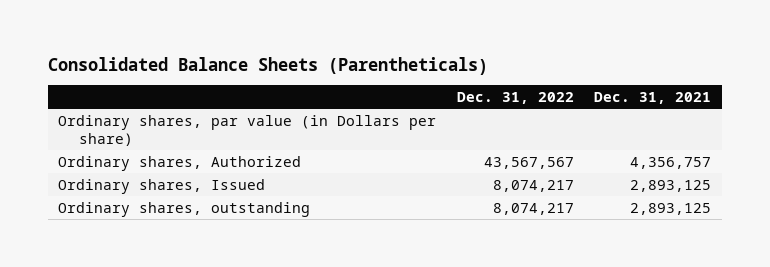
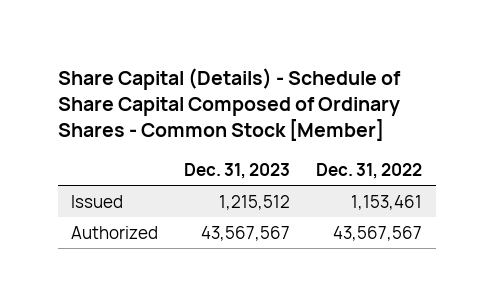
- Consolidated Balance Sheets (Parentheticals)
+ Share Capital (Details) - Schedule of Share Capital Composed of Ordinary Shares - Common Stock [Member]
- | Dec. 31, 2022 | Dec. 31, 2021
+ | Dec. 31, 2023 | Dec. 31, 2022
- Ordinary shares, par value (in Dollars per share)
- Ordinary shares, Authorized | 43,567,567 | 4,356,757
- Ordinary shares, Issued | 8,074,217 | 2,893,125
- Ordinary shares, outstanding | 8,074,217 | 2,893,125
+ Issued | 1,215,512 | 1,153,461
+ Authorized | 43,567,567 | 43,567,567

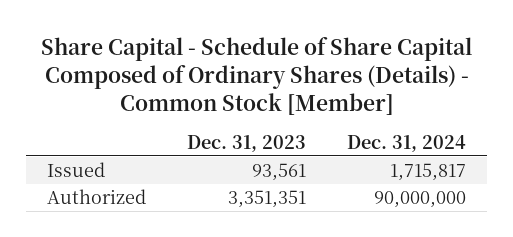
- Share Capital (Details) - Schedule of Share Capital Composed of Ordinary Shares - Common Stock [Member]
+ Share Capital - Schedule of Share Capital Composed of Ordinary Shares (Details) - Common Stock [Member]
- | Dec. 31, 2023 | Dec. 31, 2022
+ | Dec. 31, 2023 | Dec. 31, 2024
- Issued | 1,215,512 | 1,153,461
- Authorized | 43,567,567 | 43,567,567
+ Issued | 93,561 | 1,715,817
+ Authorized | 3,351,351 | 90,000,000

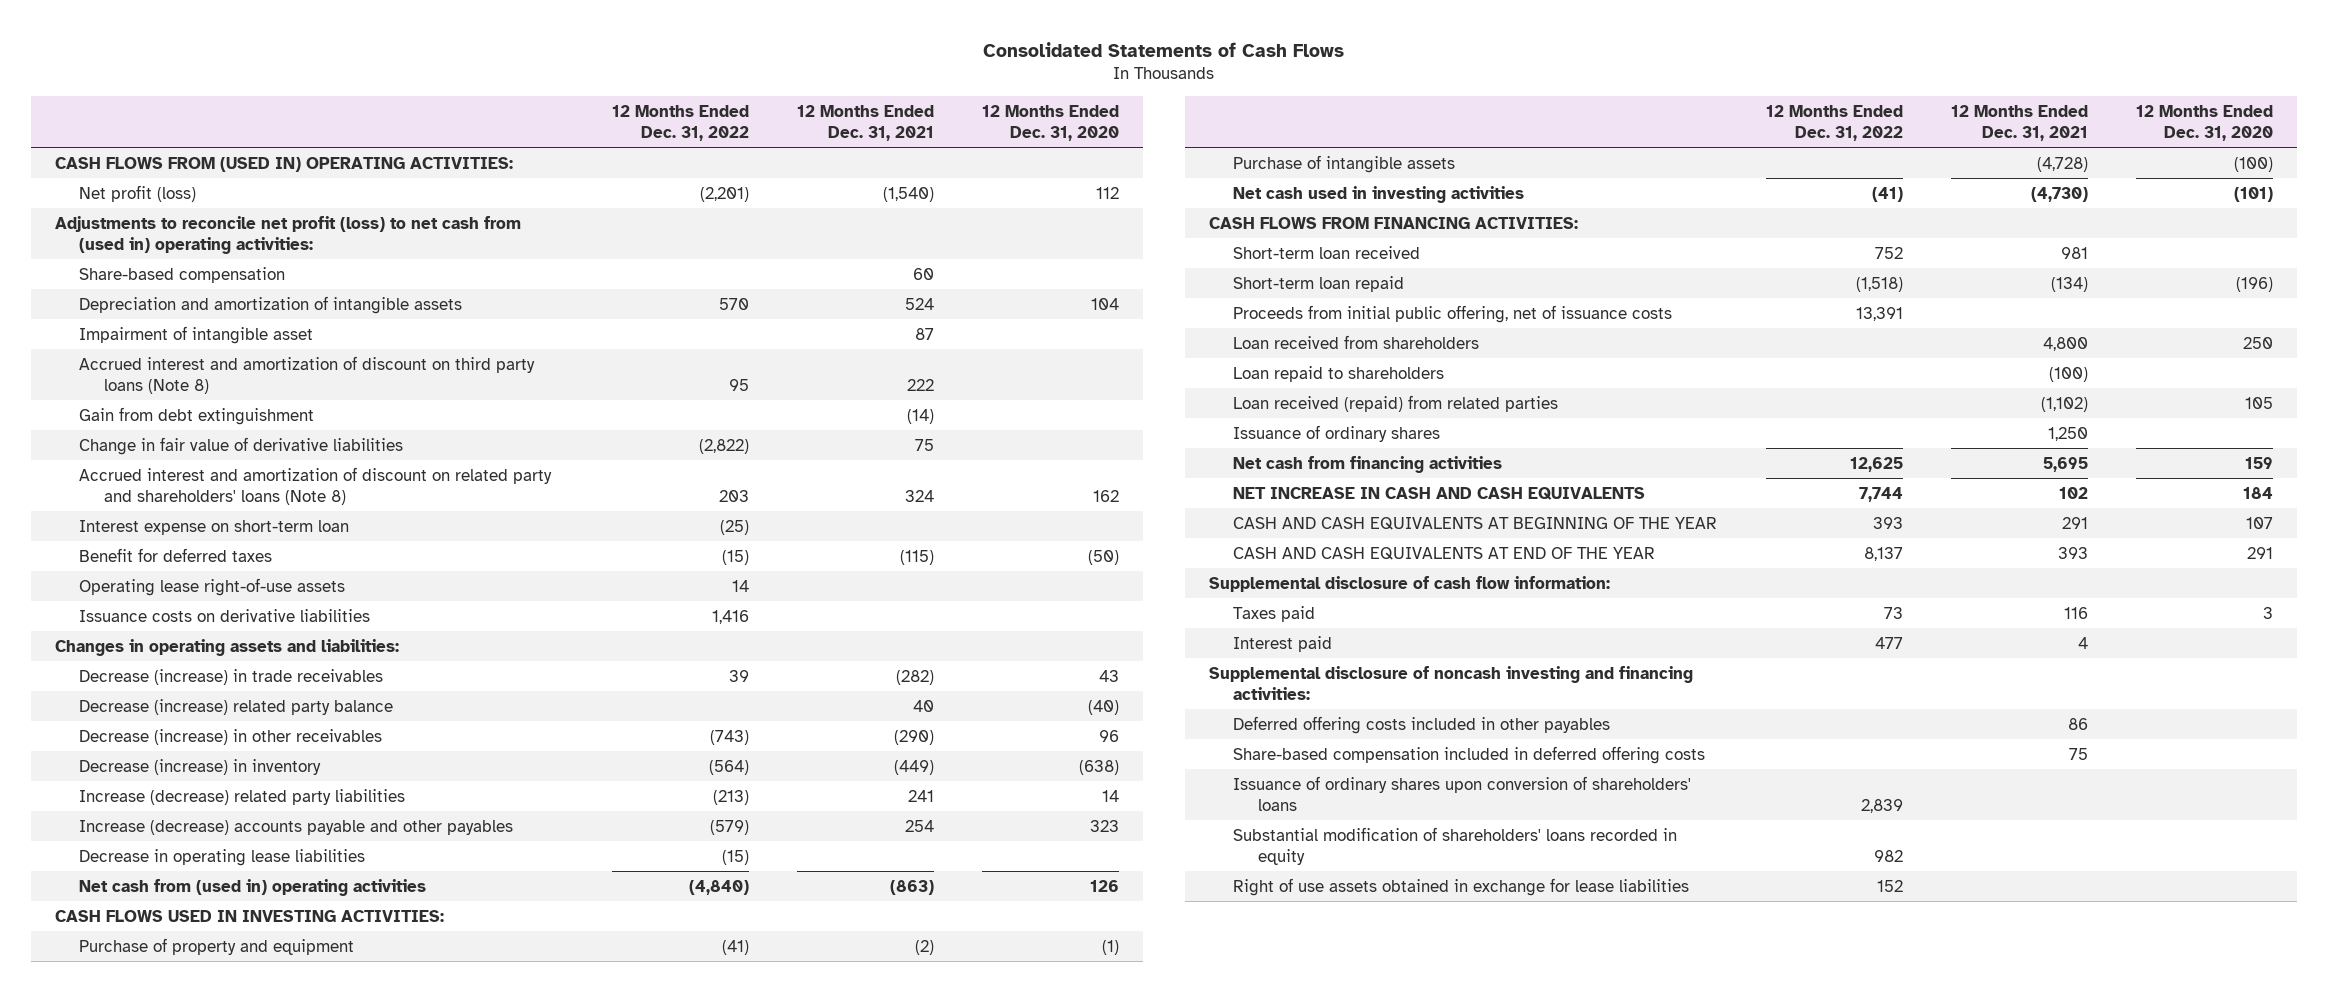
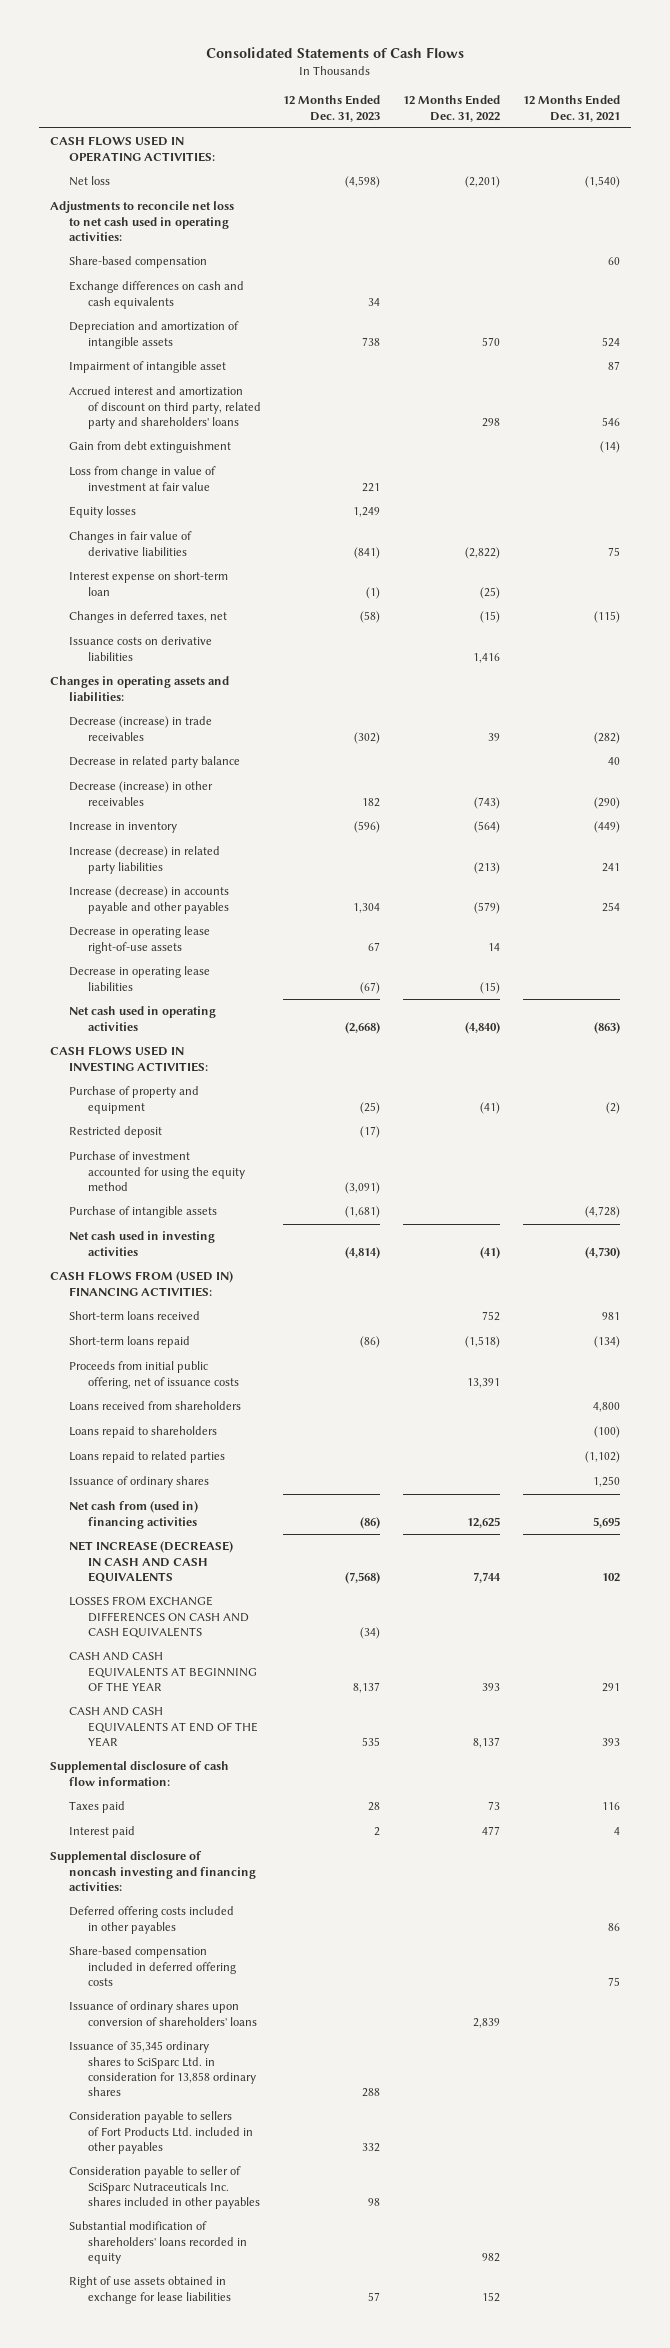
- | 12 Months Ended Dec. 31, 2022 | 12 Months Ended Dec. 31, 2021 | 12 Months Ended Dec. 31, 2020
+ | 12 Months Ended Dec. 31, 2023 | 12 Months Ended Dec. 31, 2022 | 12 Months Ended Dec. 31, 2021
- CASH FLOWS FROM (USED IN) OPERATING ACTIVITIES:
- Net profit (loss) | (2,201) | (1,540) | 112
- Adjustments to reconcile net profit (loss) to net cash from (used in) operating activities:
+ CASH FLOWS USED IN OPERATING ACTIVITIES:
+ Net loss | (4,598) | (2,201) | (1,540)
+ Adjustments to reconcile net loss to net cash used in operating activities:
+ Exchange differences on cash and cash equivalents | 34 | |
- Accrued interest and amortization of discount on third party loans (Note 8) | 95 | 222 |
+ Accrued interest and amortization of discount on third party, related party and shareholders' loans | | 298 | 546
- Change in fair value of derivative liabilities | (2,822) | 75 |
- Accrued interest and amortization of discount on related party and shareholders' loans (Note 8) | 203 | 324 | 162
+ Loss from change in value of investment at fair value | 221 | |
+ Equity losses | 1,249 | |
+ Changes in fair value of derivative liabilities | (841) | (2,822) | 75
- Benefit for deferred taxes | (15) | (115) | (50)
- Operating lease right-of-use assets | 14 | |
+ Changes in deferred taxes, net | (58) | (15) | (115)
- Decrease (increase) related party balance | | 40 | (40)
+ Decrease in related party balance | | | 40
- Decrease (increase) in inventory | (564) | (449) | (638)
- Increase (decrease) related party liabilities | (213) | 241 | 14
- Increase (decrease) accounts payable and other payables | (579) | 254 | 323
+ Increase in inventory | (596) | (564) | (449)
+ Increase (decrease) in related party liabilities | | (213) | 241
+ Increase (decrease) in accounts payable and other payables | 1,304 | (579) | 254
+ Decrease in operating lease right-of-use assets | 67 | 14 |
- Net cash from (used in) operating activities | (4,840) | (863) | 126
+ Net cash used in operating activities | (2,668) | (4,840) | (863)
+ Restricted deposit | (17) | |
+ Purchase of investment accounted for using the equity method | (3,091) | |
- CASH FLOWS FROM FINANCING ACTIVITIES:
- Short-term loan received | 752 | 981 |
- Short-term loan repaid | (1,518) | (134) | (196)
+ CASH FLOWS FROM (USED IN) FINANCING ACTIVITIES:
+ Short-term loans received | | 752 | 981
+ Short-term loans repaid | (86) | (1,518) | (134)
- Loan received from shareholders | | 4,800 | 250
- Loan repaid to shareholders | | (100) |
- Loan received (repaid) from related parties | | (1,102) | 105
+ Loans received from shareholders | | | 4,800
+ Loans repaid to shareholders | | | (100)
+ Loans repaid to related parties | | | (1,102)
- Net cash from financing activities | 12,625 | 5,695 | 159
- NET INCREASE IN CASH AND CASH EQUIVALENTS | 7,744 | 102 | 184
+ Net cash from (used in) financing activities | (86) | 12,625 | 5,695
+ NET INCREASE (DECREASE) IN CASH AND CASH EQUIVALENTS | (7,568) | 7,744 | 102
+ LOSSES FROM EXCHANGE DIFFERENCES ON CASH AND CASH EQUIVALENTS | (34) | |
+ Issuance of 35,345 ordinary shares to SciSparc Ltd. in consideration for 13,858 ordinary shares | 288 | |
+ Consideration payable to sellers of Fort Products Ltd. included in other payables | 332 | |
+ Consideration payable to seller of SciSparc Nutraceuticals Inc. shares included in other payables | 98 | |

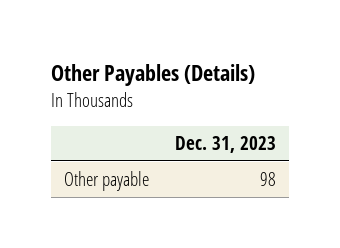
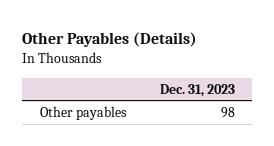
- Other payable | 98
+ Other payables | 98

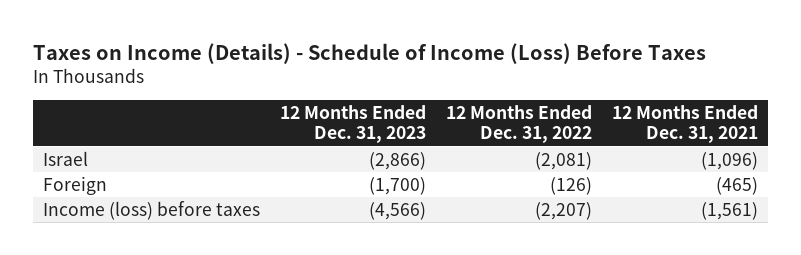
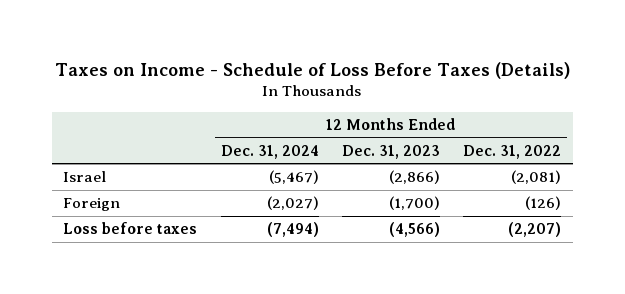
- Taxes on Income (Details) - Schedule of Income (Loss) Before Taxes
+ Taxes on Income - Schedule of Loss Before Taxes (Details)
- | 12 Months Ended Dec. 31, 2023 | 12 Months Ended Dec. 31, 2022 | 12 Months Ended Dec. 31, 2021
+ | 12 Months Ended Dec. 31, 2024 | 12 Months Ended Dec. 31, 2023 | 12 Months Ended Dec. 31, 2022
- Income (loss) before taxes | (4,566) | (2,207) | (1,561)
+ Loss before taxes | (7,494) | (4,566) | (2,207)

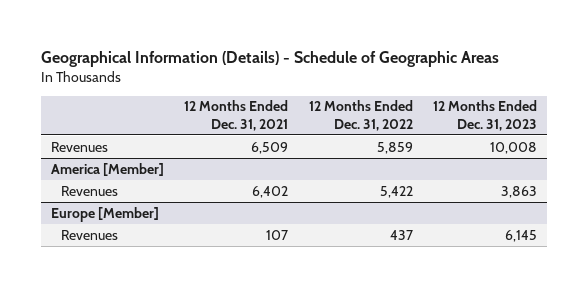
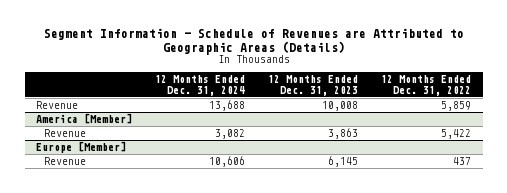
- Geographical Information (Details) - Schedule of Geographic Areas
+ Segment Information - Schedule of Revenues are Attributed to Geographic Areas (Details)
- | 12 Months Ended Dec. 31, 2021 | 12 Months Ended Dec. 31, 2022 | 12 Months Ended Dec. 31, 2023
+ | 12 Months Ended Dec. 31, 2024 | 12 Months Ended Dec. 31, 2023 | 12 Months Ended Dec. 31, 2022
- Revenues | 6,509 | 5,859 | 10,008
+ Revenue | 13,688 | 10,008 | 5,859
@ America [Member]
- Revenues | 6,402 | 5,422 | 3,863
+ Revenue | 3,082 | 3,863 | 5,422
@ Europe [Member]
- Revenues | 107 | 437 | 6,145
+ Revenue | 10,606 | 6,145 | 437

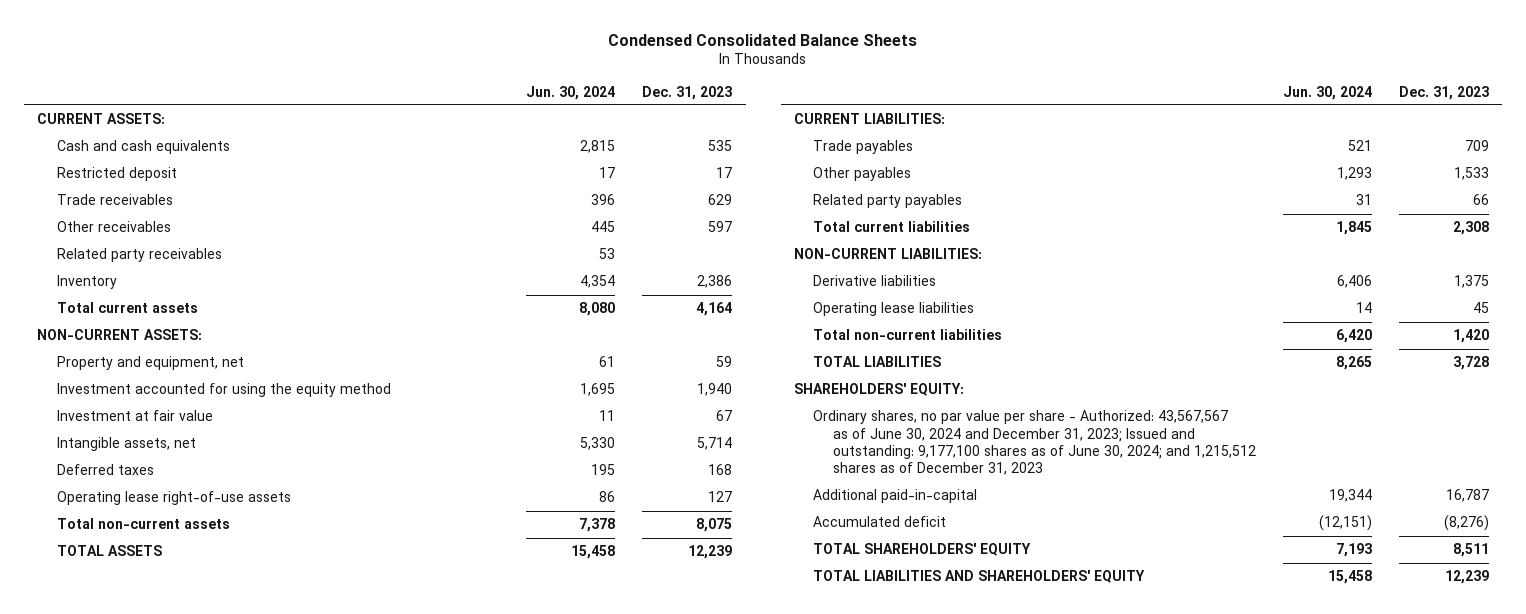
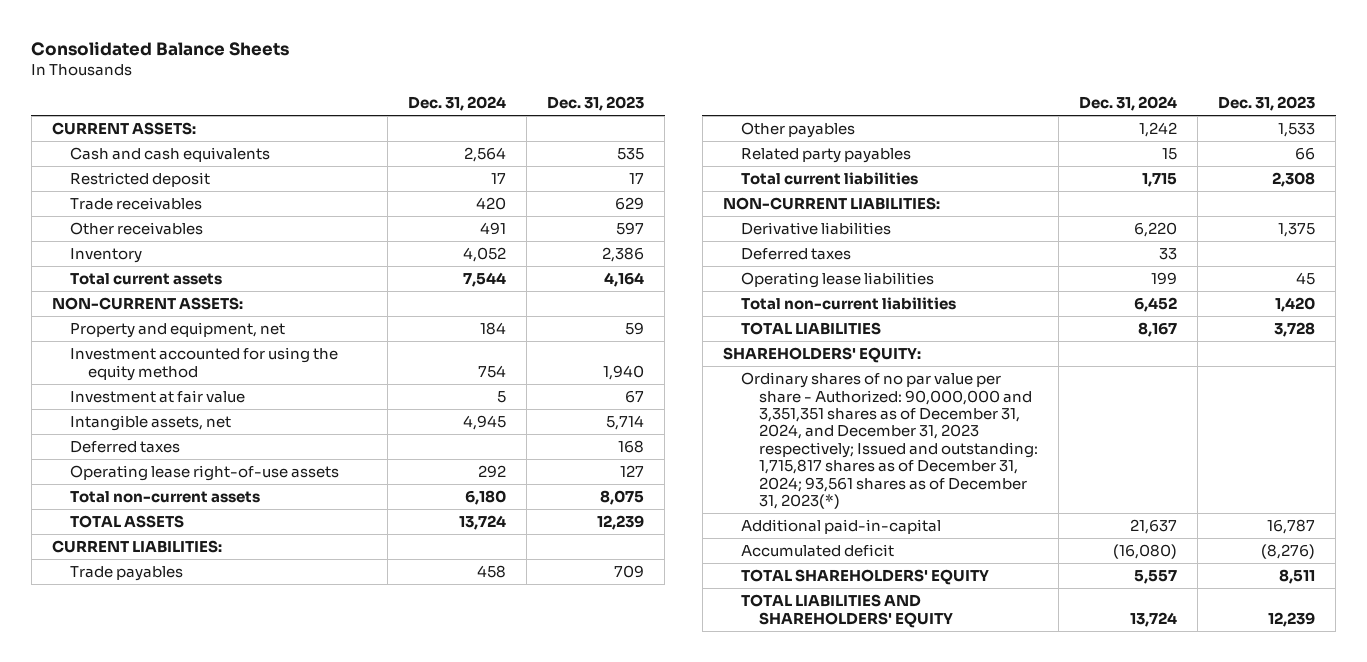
- Condensed Consolidated Balance Sheets
+ Consolidated Balance Sheets
- | Jun. 30, 2024 | Dec. 31, 2023
+ | Dec. 31, 2024 | Dec. 31, 2023
- Related party receivables | 53 |
+ Deferred taxes | 33 |
- Ordinary shares, no par value per share - Authorized: 43,567,567 as of June 30, 2024 and December 31, 2023; Issued and outstanding: 9,177,100 shares as of June 30, 2024; and 1,215,512 shares as of December 31, 2023
+ Ordinary shares of no par value per share - Authorized: 90,000,000 and 3,351,351 shares as of December 31, 2024, and December 31, 2023 respectively; Issued and outstanding: 1,715,817 shares as of December 31, 2024; 93,561 shares as of December 31, 2023(*)

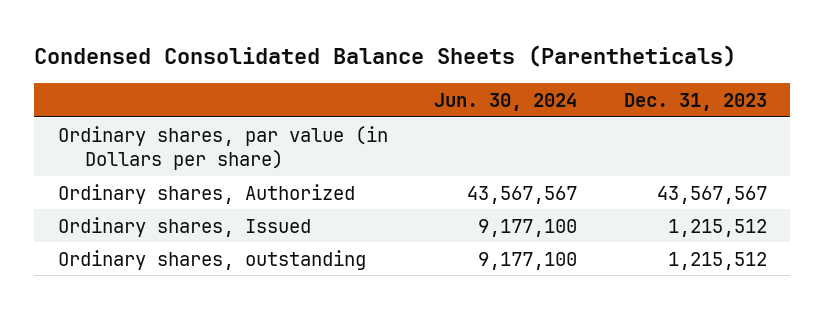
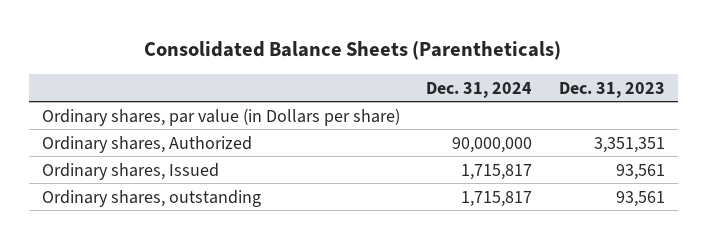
- Condensed Consolidated Balance Sheets (Parentheticals)
+ Consolidated Balance Sheets (Parentheticals)
- | Jun. 30, 2024 | Dec. 31, 2023
+ | Dec. 31, 2024 | Dec. 31, 2023
- Ordinary shares, Authorized | 43,567,567 | 43,567,567
- Ordinary shares, Issued | 9,177,100 | 1,215,512
- Ordinary shares, outstanding | 9,177,100 | 1,215,512
+ Ordinary shares, Authorized | 90,000,000 | 3,351,351
+ Ordinary shares, Issued | 1,715,817 | 93,561
+ Ordinary shares, outstanding | 1,715,817 | 93,561

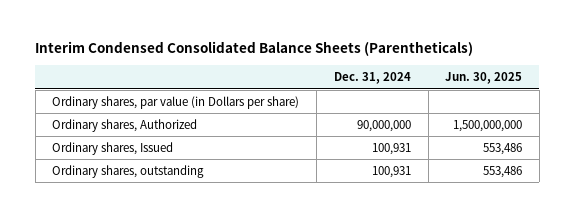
- Consolidated Balance Sheets (Parentheticals)
+ Interim Condensed Consolidated Balance Sheets (Parentheticals)
- | Dec. 31, 2024 | Dec. 31, 2023
+ | Dec. 31, 2024 | Jun. 30, 2025
- Ordinary shares, Issued | 1,715,817 | 93,561
- Ordinary shares, outstanding | 1,715,817 | 93,561
+ Ordinary shares, Issued | 100,931 | 553,486
+ Ordinary shares, outstanding | 100,931 | 553,486

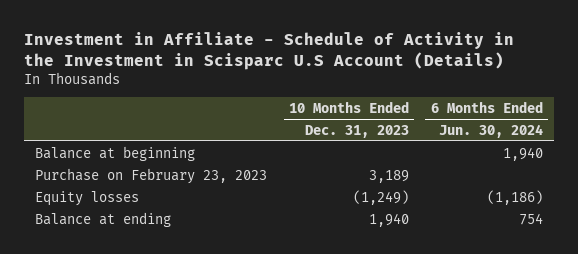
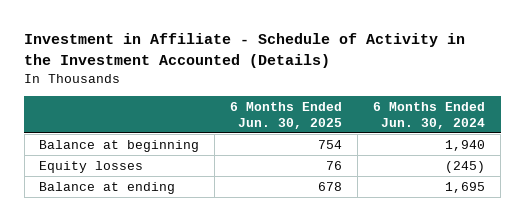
- Investment in Affiliate - Schedule of Activity in the Investment in Scisparc U.S Account (Details)
+ Investment in Affiliate - Schedule of Activity in the Investment Accounted (Details)
- | 10 Months Ended Dec. 31, 2023 | 6 Months Ended Jun. 30, 2024
+ | 6 Months Ended Jun. 30, 2025 | 6 Months Ended Jun. 30, 2024
- Purchase on February 23, 2023 | 3,189 |
- Equity losses | (1,249) | (1,186)
- Balance at ending | 1,940 | 754
+ Equity losses | 76 | (245)
+ Balance at ending | 678 | 1,695

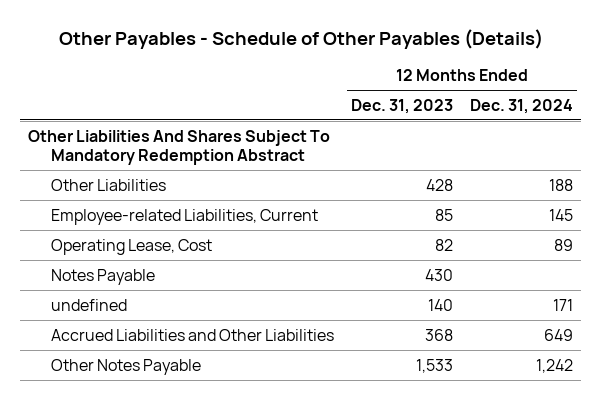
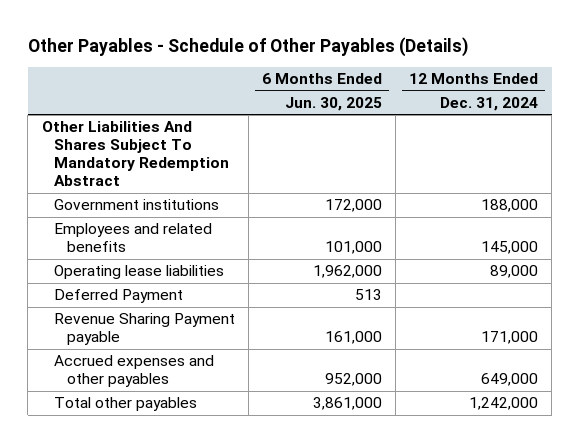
- | 12 Months Ended Dec. 31, 2023 | 12 Months Ended Dec. 31, 2024
+ | 6 Months Ended Jun. 30, 2025 | 12 Months Ended Dec. 31, 2024
- Other Liabilities | 428 | 188
- Employee-related Liabilities, Current | 85 | 145
- Operating Lease, Cost | 82 | 89
- Notes Payable | 430 |
- undefined | 140 | 171
- Accrued Liabilities and Other Liabilities | 368 | 649
- Other Notes Payable | 1,533 | 1,242
+ Government institutions | 172,000 | 188,000
+ Employees and related benefits | 101,000 | 145,000
+ Operating lease liabilities | 1,962,000 | 89,000
+ Deferred Payment | 513 |
+ Revenue Sharing Payment payable | 161,000 | 171,000
+ Accrued expenses and other payables | 952,000 | 649,000
+ Total other payables | 3,861,000 | 1,242,000

